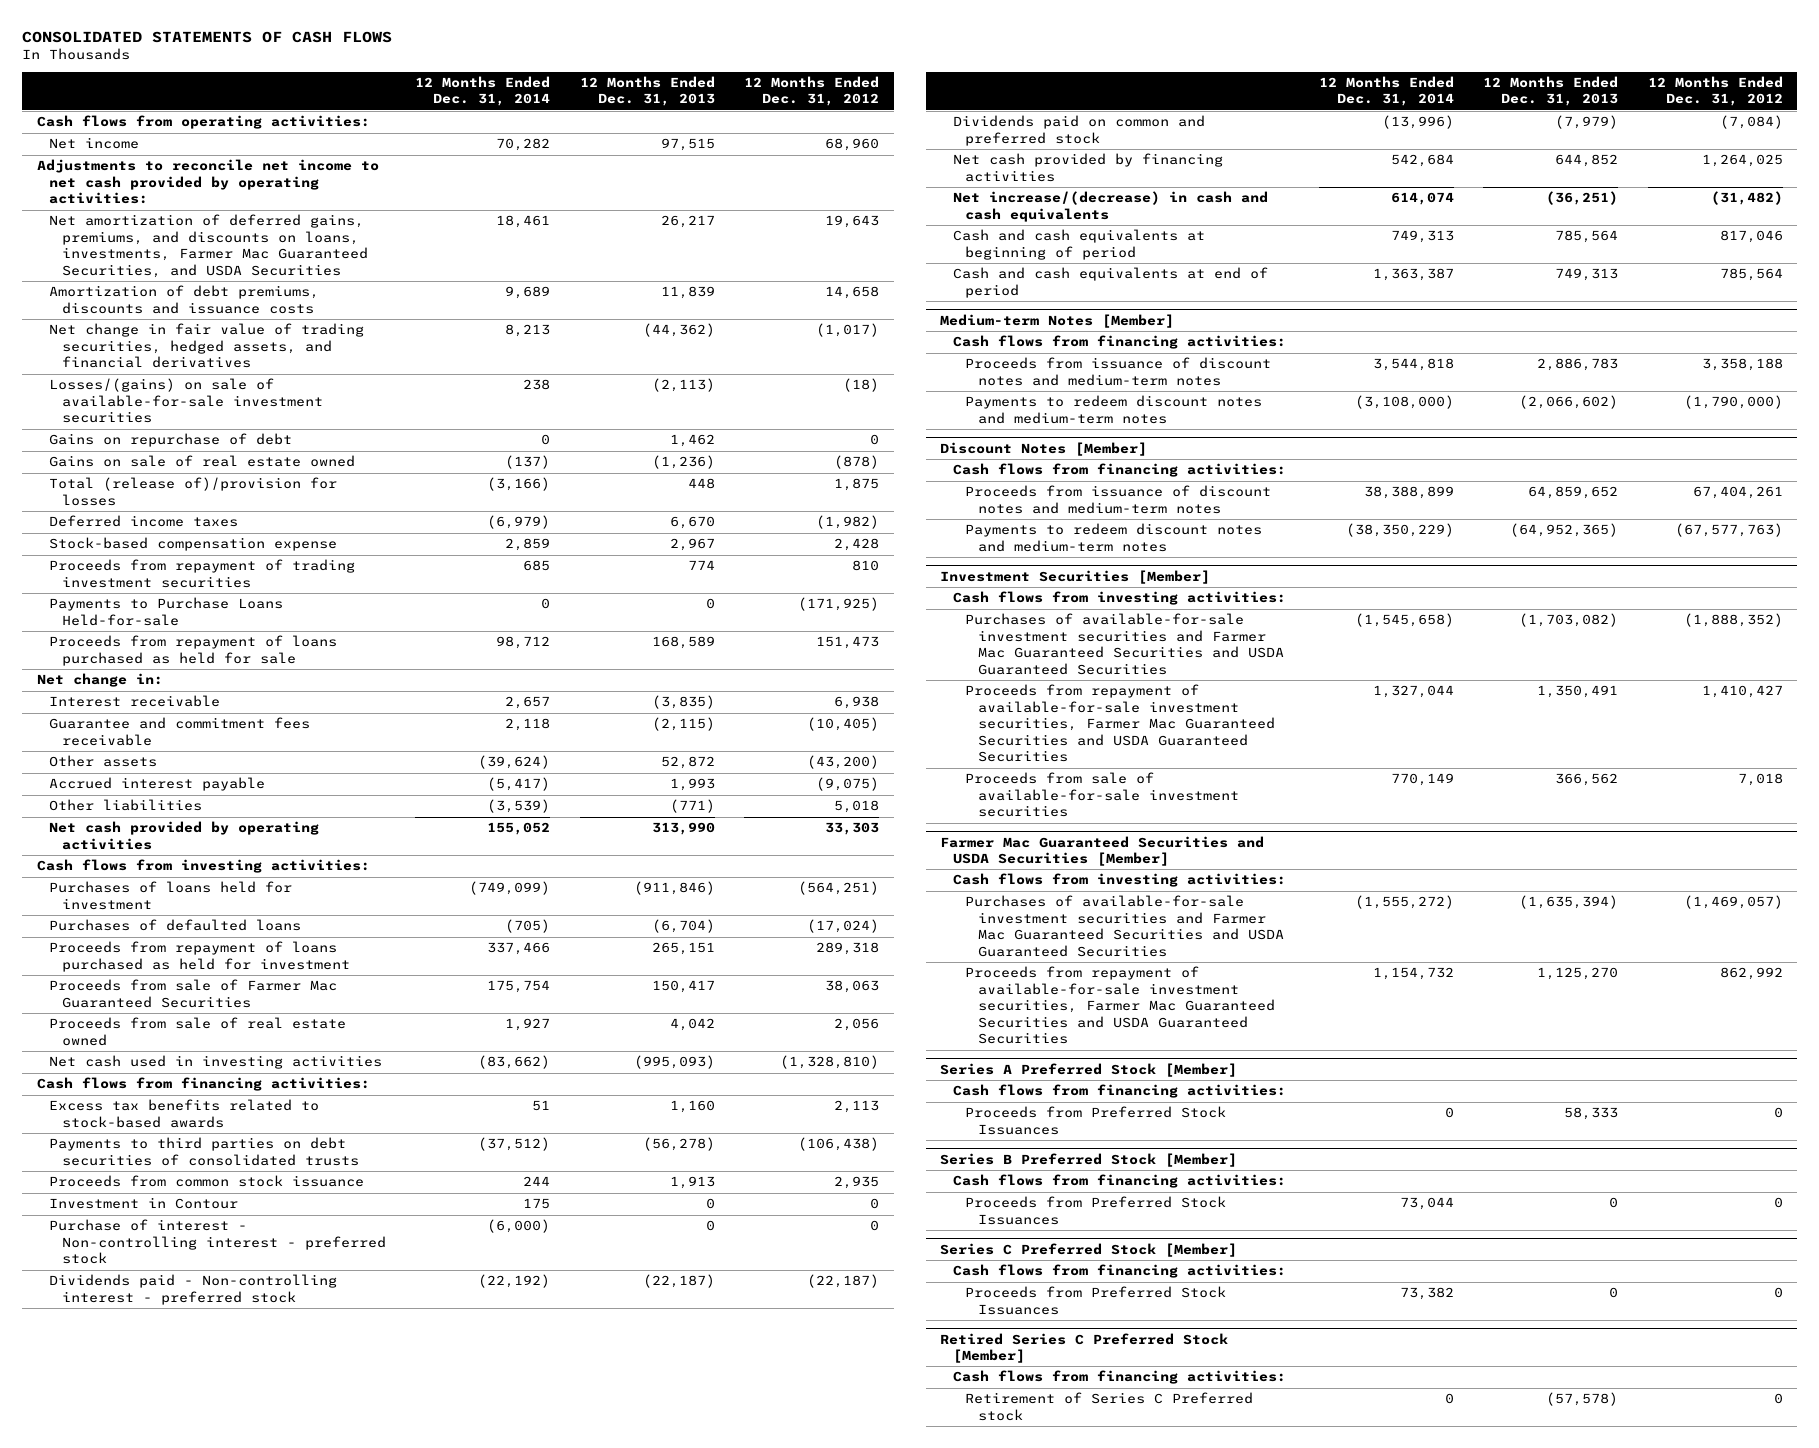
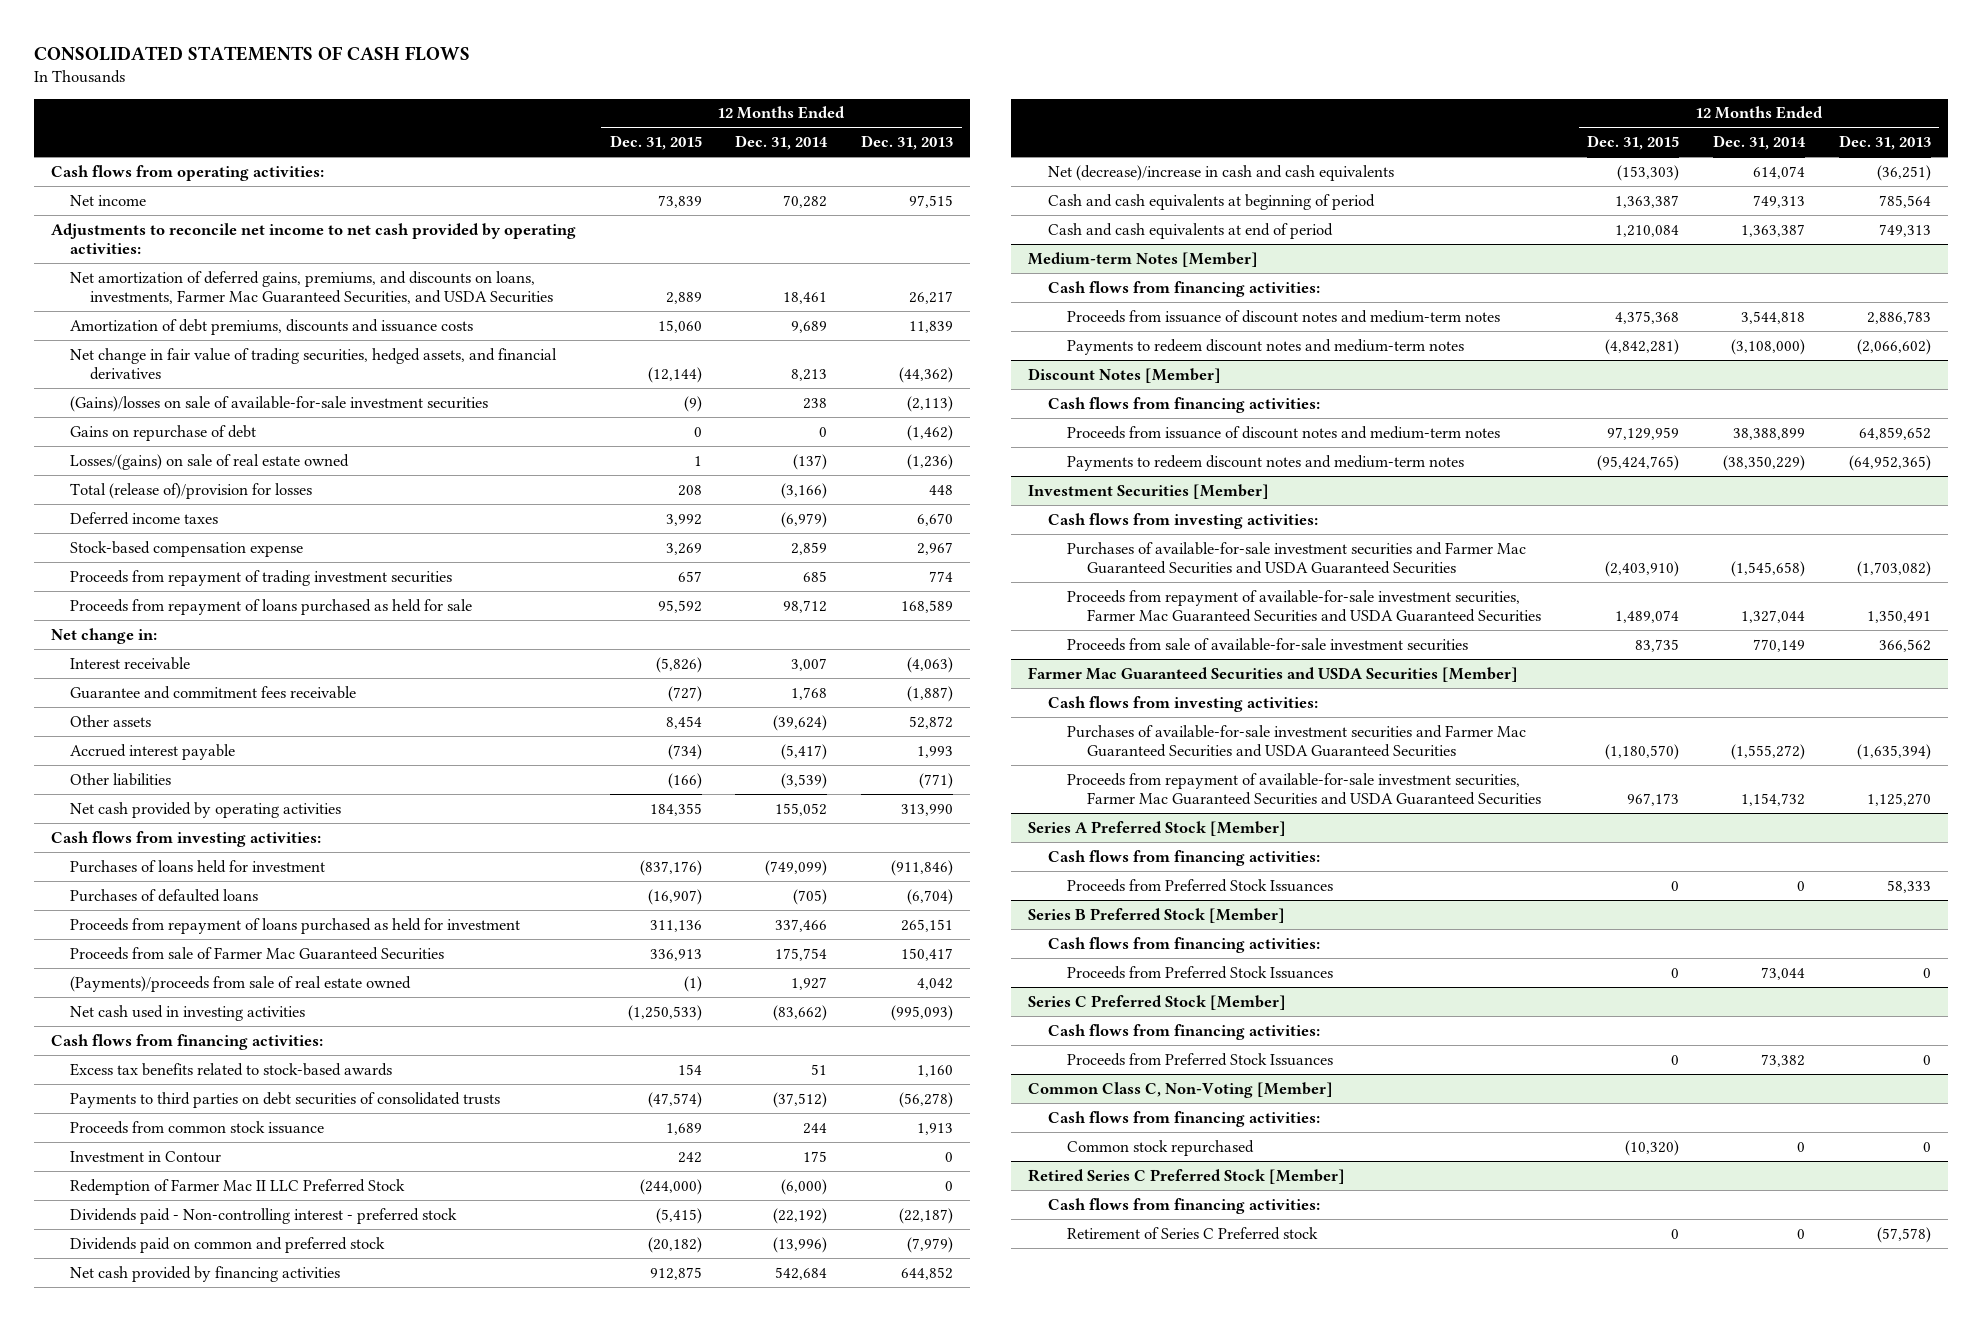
- | 12 Months Ended Dec. 31, 2014 | 12 Months Ended Dec. 31, 2013 | 12 Months Ended Dec. 31, 2012
+ | 12 Months Ended Dec. 31, 2015 | 12 Months Ended Dec. 31, 2014 | 12 Months Ended Dec. 31, 2013
- Losses/(gains) on sale of available-for-sale investment securities | 238 | (2,113) | (18)
- Gains on repurchase of debt | 0 | 1,462 | 0
- Gains on sale of real estate owned | (137) | (1,236) | (878)
+ (Gains)/losses on sale of available-for-sale investment securities | (9) | 238 | (2,113)
+ Gains on repurchase of debt | 0 | 0 | (1,462)
+ Losses/(gains) on sale of real estate owned | 1 | (137) | (1,236)
- Payments to Purchase Loans Held-for-sale | 0 | 0 | (171,925)
- Interest receivable | 2,657 | (3,835) | 6,938
- Guarantee and commitment fees receivable | 2,118 | (2,115) | (10,405)
+ Interest receivable | (5,826) | 3,007 | (4,063)
+ Guarantee and commitment fees receivable | (727) | 1,768 | (1,887)
- Proceeds from sale of real estate owned | 1,927 | 4,042 | 2,056
+ (Payments)/proceeds from sale of real estate owned | (1) | 1,927 | 4,042
- Purchase of interest - Non-controlling interest - preferred stock | (6,000) | 0 | 0
+ Redemption of Farmer Mac II LLC Preferred Stock | (244,000) | (6,000) | 0
- Net increase/(decrease) in cash and cash equivalents | 614,074 | (36,251) | (31,482)
+ Net (decrease)/increase in cash and cash equivalents | (153,303) | 614,074 | (36,251)
+ Common Class C, Non-Voting [Member]
+ Cash flows from financing activities:
+ Common stock repurchased | (10,320) | 0 | 0

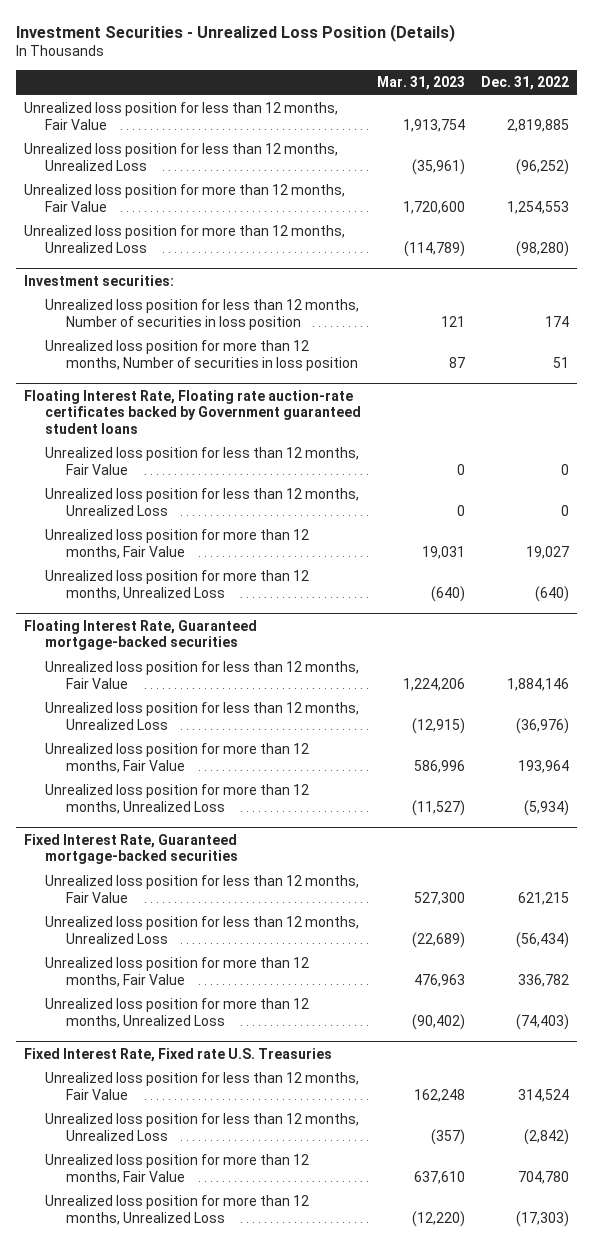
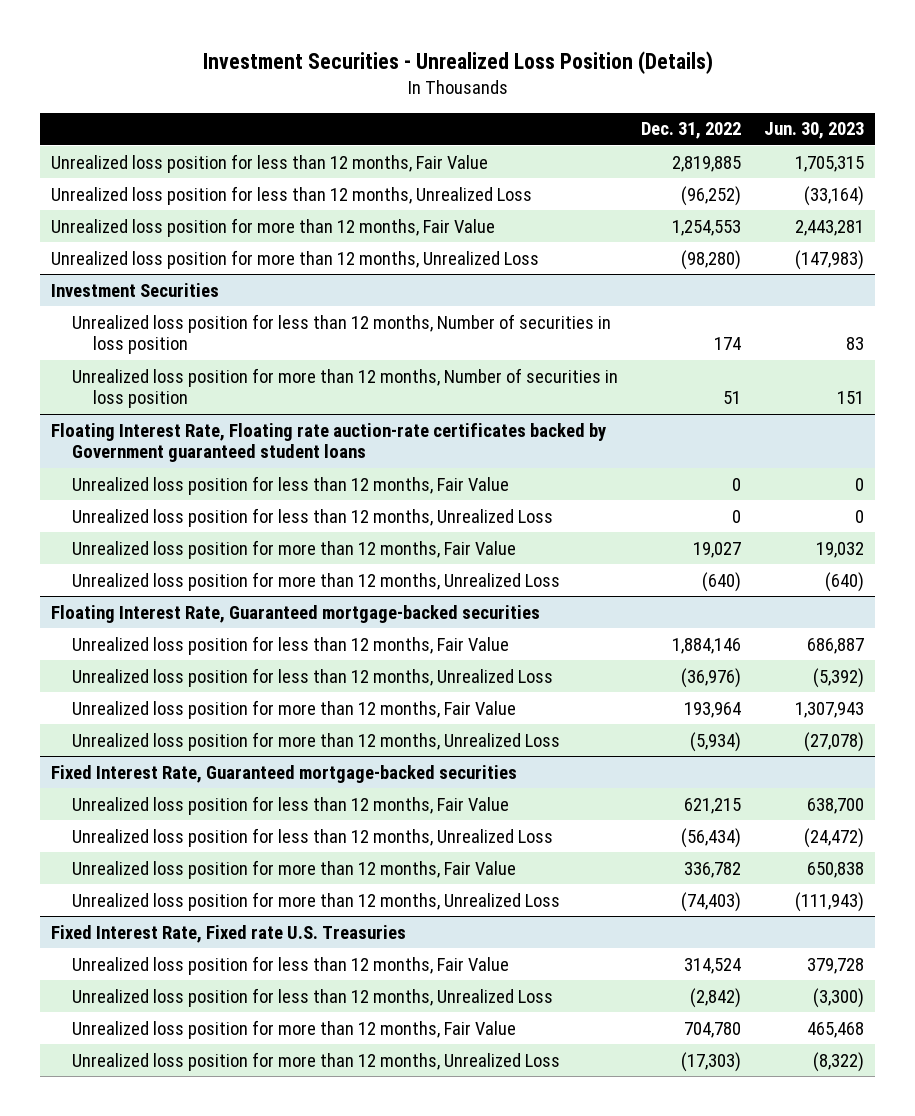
- | Mar. 31, 2023 | Dec. 31, 2022
+ | Dec. 31, 2022 | Jun. 30, 2023
- Investment securities:
+ Investment Securities

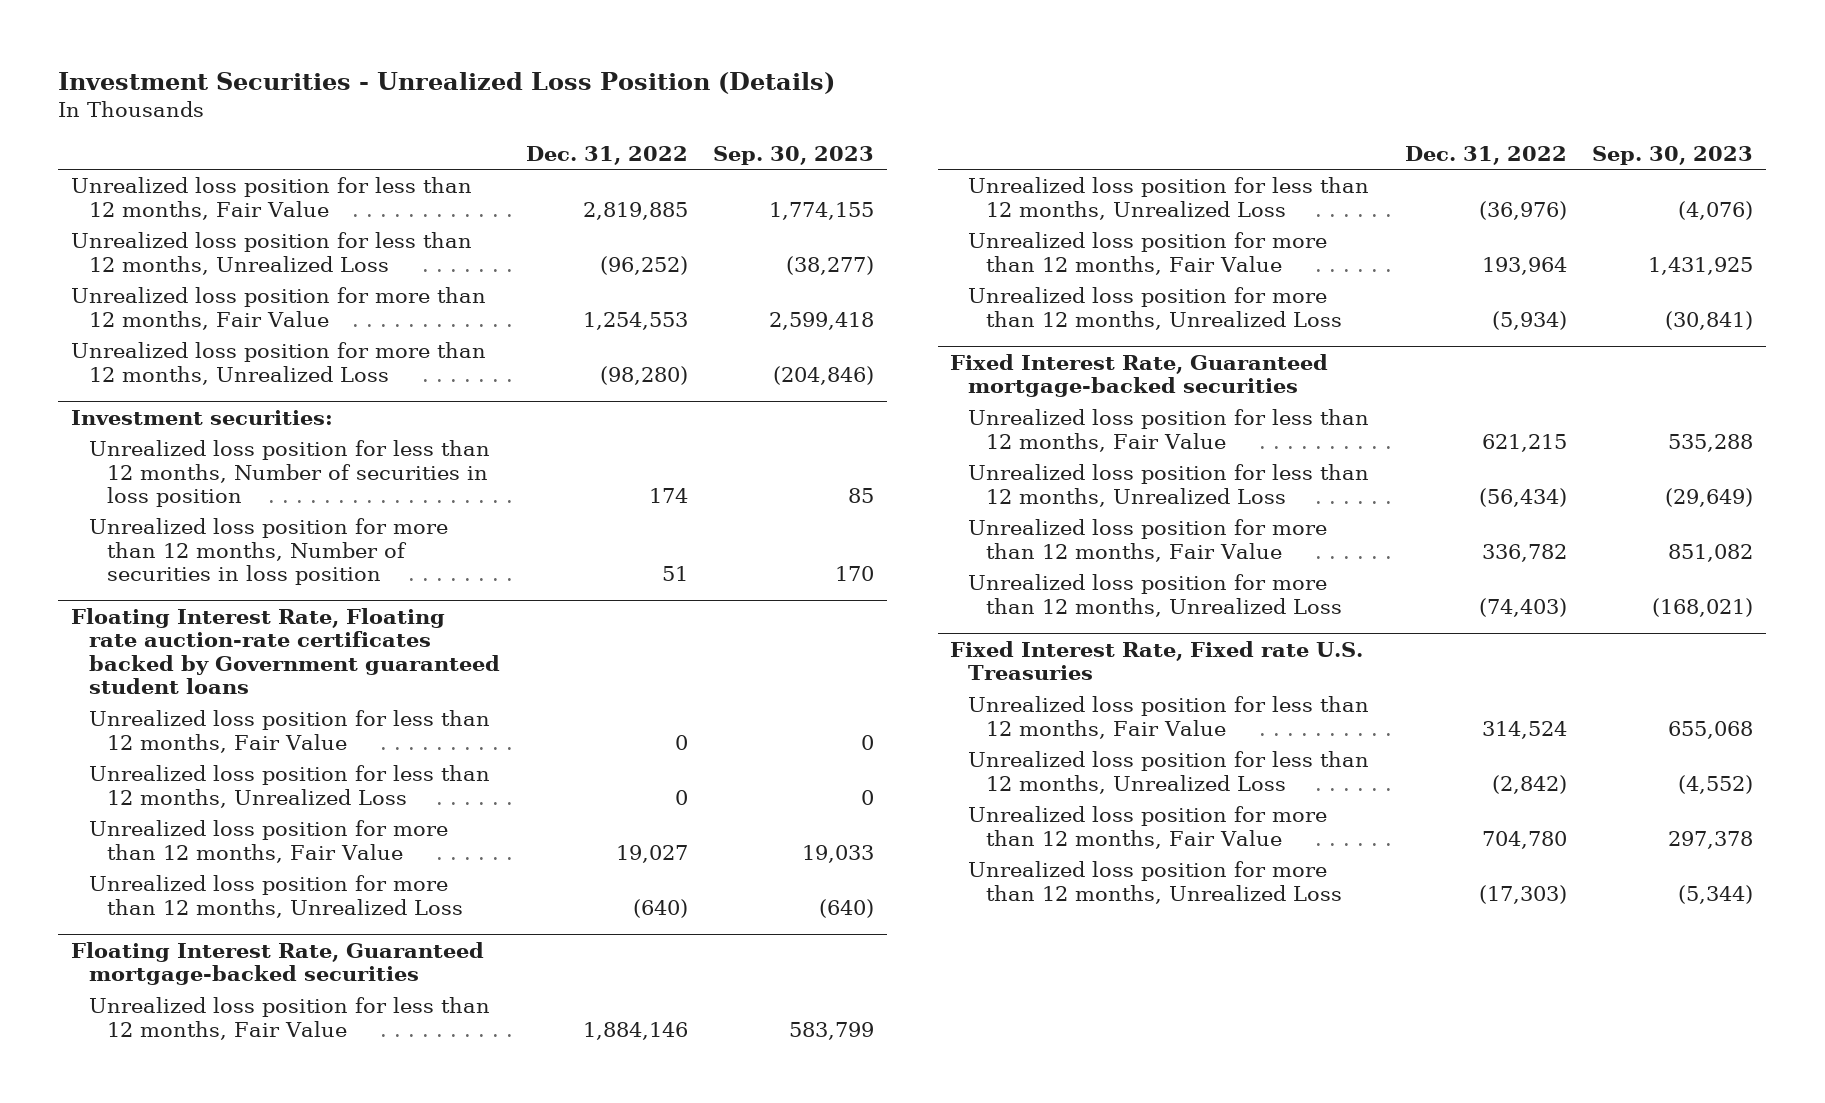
- | Dec. 31, 2022 | Jun. 30, 2023
+ | Dec. 31, 2022 | Sep. 30, 2023
- Investment Securities
+ Investment securities:

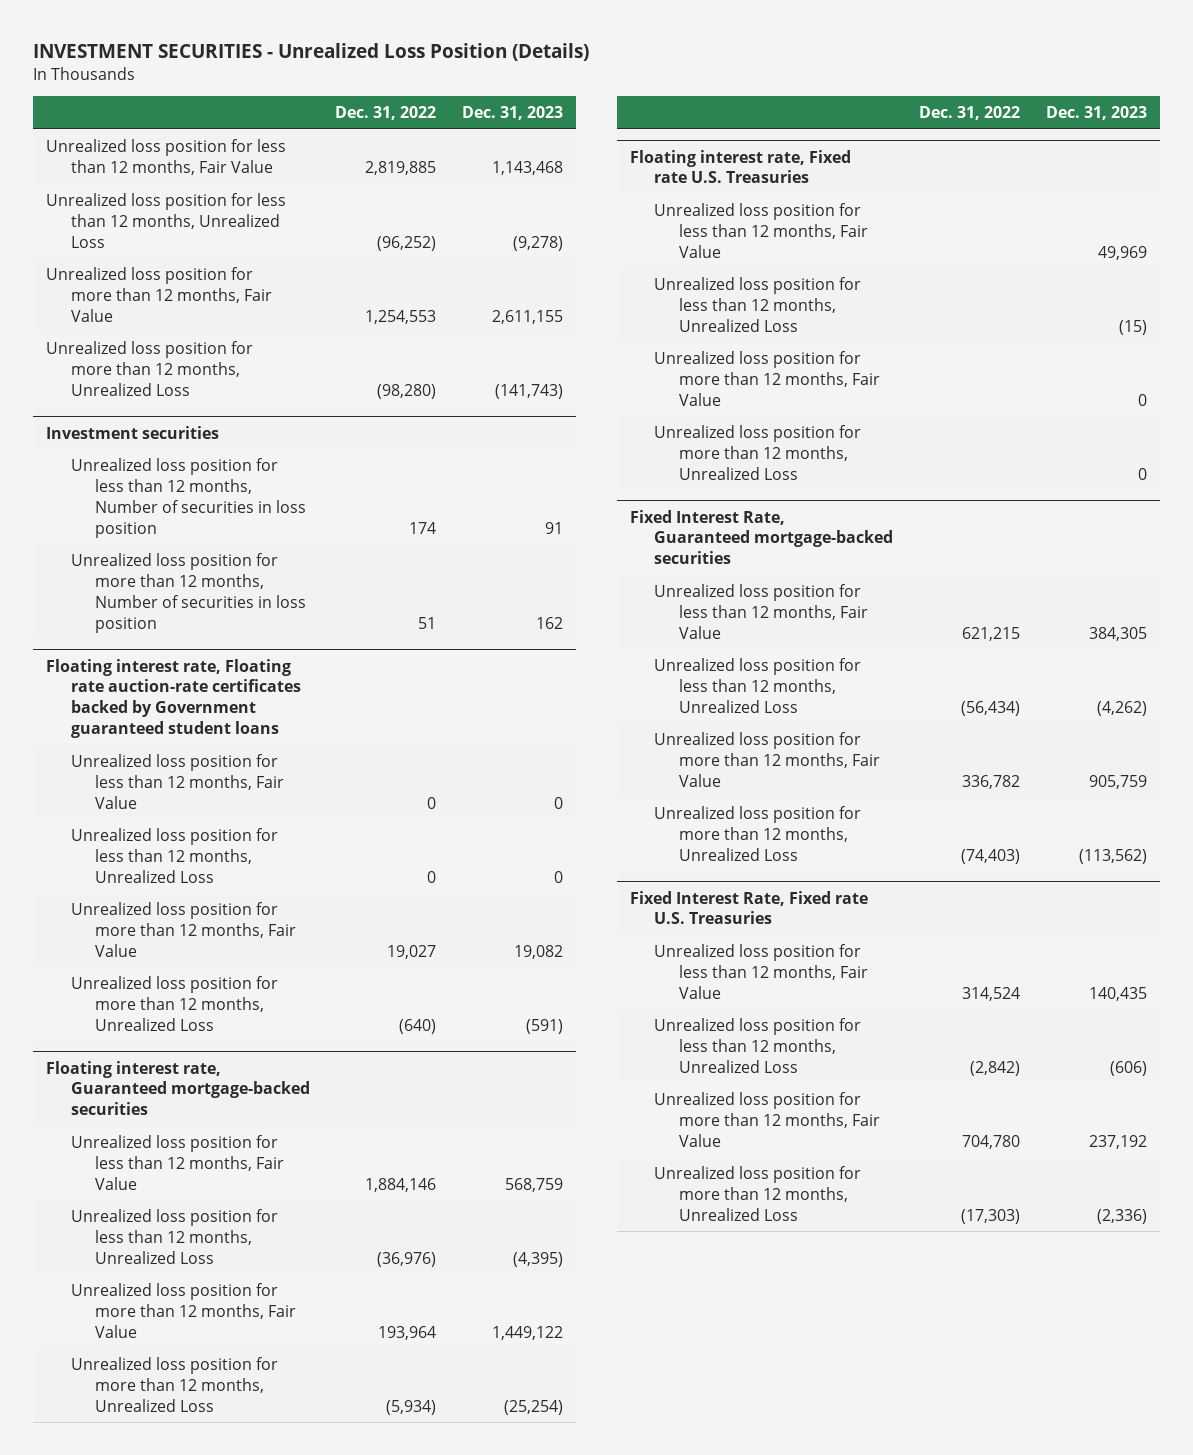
- Investment Securities - Unrealized Loss Position (Details)
+ INVESTMENT SECURITIES - Unrealized Loss Position (Details)
- | Dec. 31, 2022 | Sep. 30, 2023
+ | Dec. 31, 2022 | Dec. 31, 2023
- Investment securities:
+ Investment securities
- Floating Interest Rate, Floating rate auction-rate certificates backed by Government guaranteed student loans
+ Floating interest rate, Floating rate auction-rate certificates backed by Government guaranteed student loans
- Floating Interest Rate, Guaranteed mortgage-backed securities
+ Floating interest rate, Guaranteed mortgage-backed securities
+ Floating interest rate, Fixed rate U.S. Treasuries
+ Unrealized loss position for less than 12 months, Fair Value | | 49,969
+ Unrealized loss position for less than 12 months, Unrealized Loss | | (15)
+ Unrealized loss position for more than 12 months, Fair Value | | 0
+ Unrealized loss position for more than 12 months, Unrealized Loss | | 0

